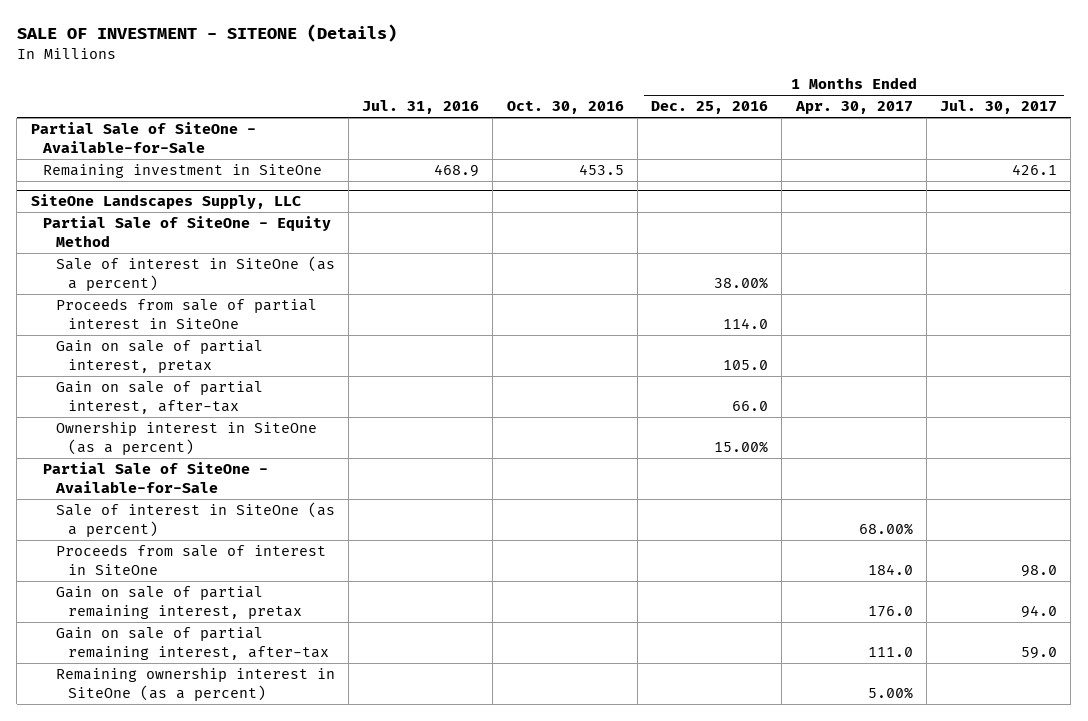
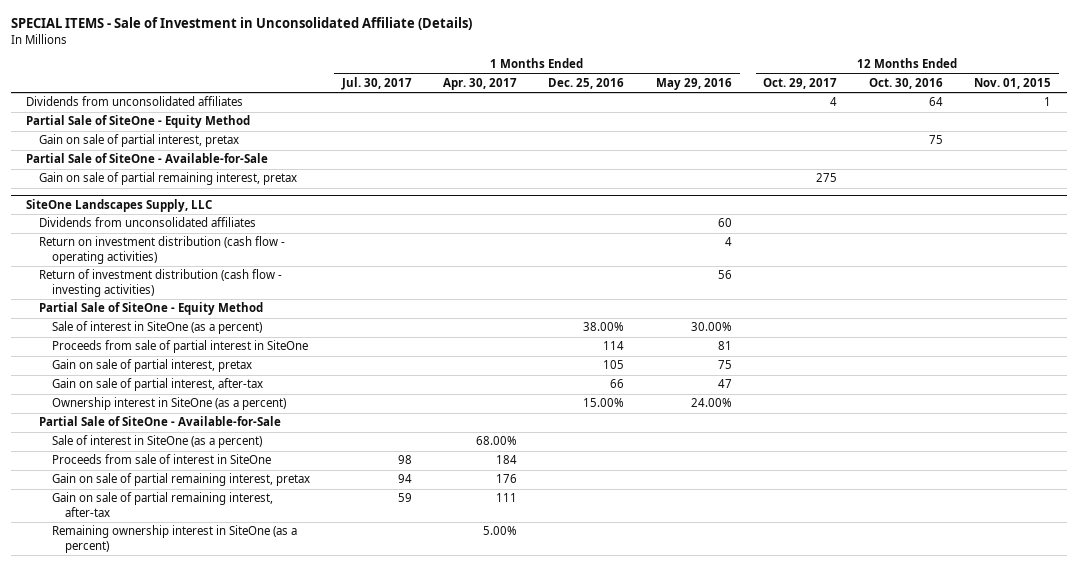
- SALE OF INVESTMENT - SITEONE (Details)
+ SPECIAL ITEMS - Sale of Investment in Unconsolidated Affiliate (Details)
- | Jul. 31, 2016 | Oct. 30, 2016 | 1 Months Ended Dec. 25, 2016 | 1 Months Ended Apr. 30, 2017 | 1 Months Ended Jul. 30, 2017
+ | 1 Months Ended Jul. 30, 2017 | 1 Months Ended Apr. 30, 2017 | 1 Months Ended Dec. 25, 2016 | 1 Months Ended May 29, 2016 | 12 Months Ended Oct. 29, 2017 | 12 Months Ended Oct. 30, 2016 | 12 Months Ended Nov. 01, 2015
+ Dividends from unconsolidated affiliates | | | | | 4 | 64 | 1
+ Partial Sale of SiteOne - Equity Method
+ Gain on sale of partial interest, pretax | | | | | | 75 |
- Remaining investment in SiteOne | 468.9 | 453.5 | | | 426.1
+ Gain on sale of partial remaining interest, pretax | | | | | 275 | |
@ SiteOne Landscapes Supply, LLC
+ Dividends from unconsolidated affiliates | | | | 60 | | |
+ Return on investment distribution (cash flow - operating activities) | | | | 4 | | |
+ Return of investment distribution (cash flow - investing activities) | | | | 56 | | |
- Proceeds from sale of partial interest in SiteOne | | | 114.0 | |
- Gain on sale of partial interest, pretax | | | 105.0 | |
- Gain on sale of partial interest, after-tax | | | 66.0 | |
+ Proceeds from sale of partial interest in SiteOne | | | 114 | 81 | | |
+ Gain on sale of partial interest, pretax | | | 105 | 75 | | |
+ Gain on sale of partial interest, after-tax | | | 66 | 47 | | |
- Proceeds from sale of interest in SiteOne | | | | 184.0 | 98.0
- Gain on sale of partial remaining interest, pretax | | | | 176.0 | 94.0
- Gain on sale of partial remaining interest, after-tax | | | | 111.0 | 59.0
+ Proceeds from sale of interest in SiteOne | 98 | 184 | | | | |
+ Gain on sale of partial remaining interest, pretax | 94 | 176 | | | | |
+ Gain on sale of partial remaining interest, after-tax | 59 | 111 | | | | |

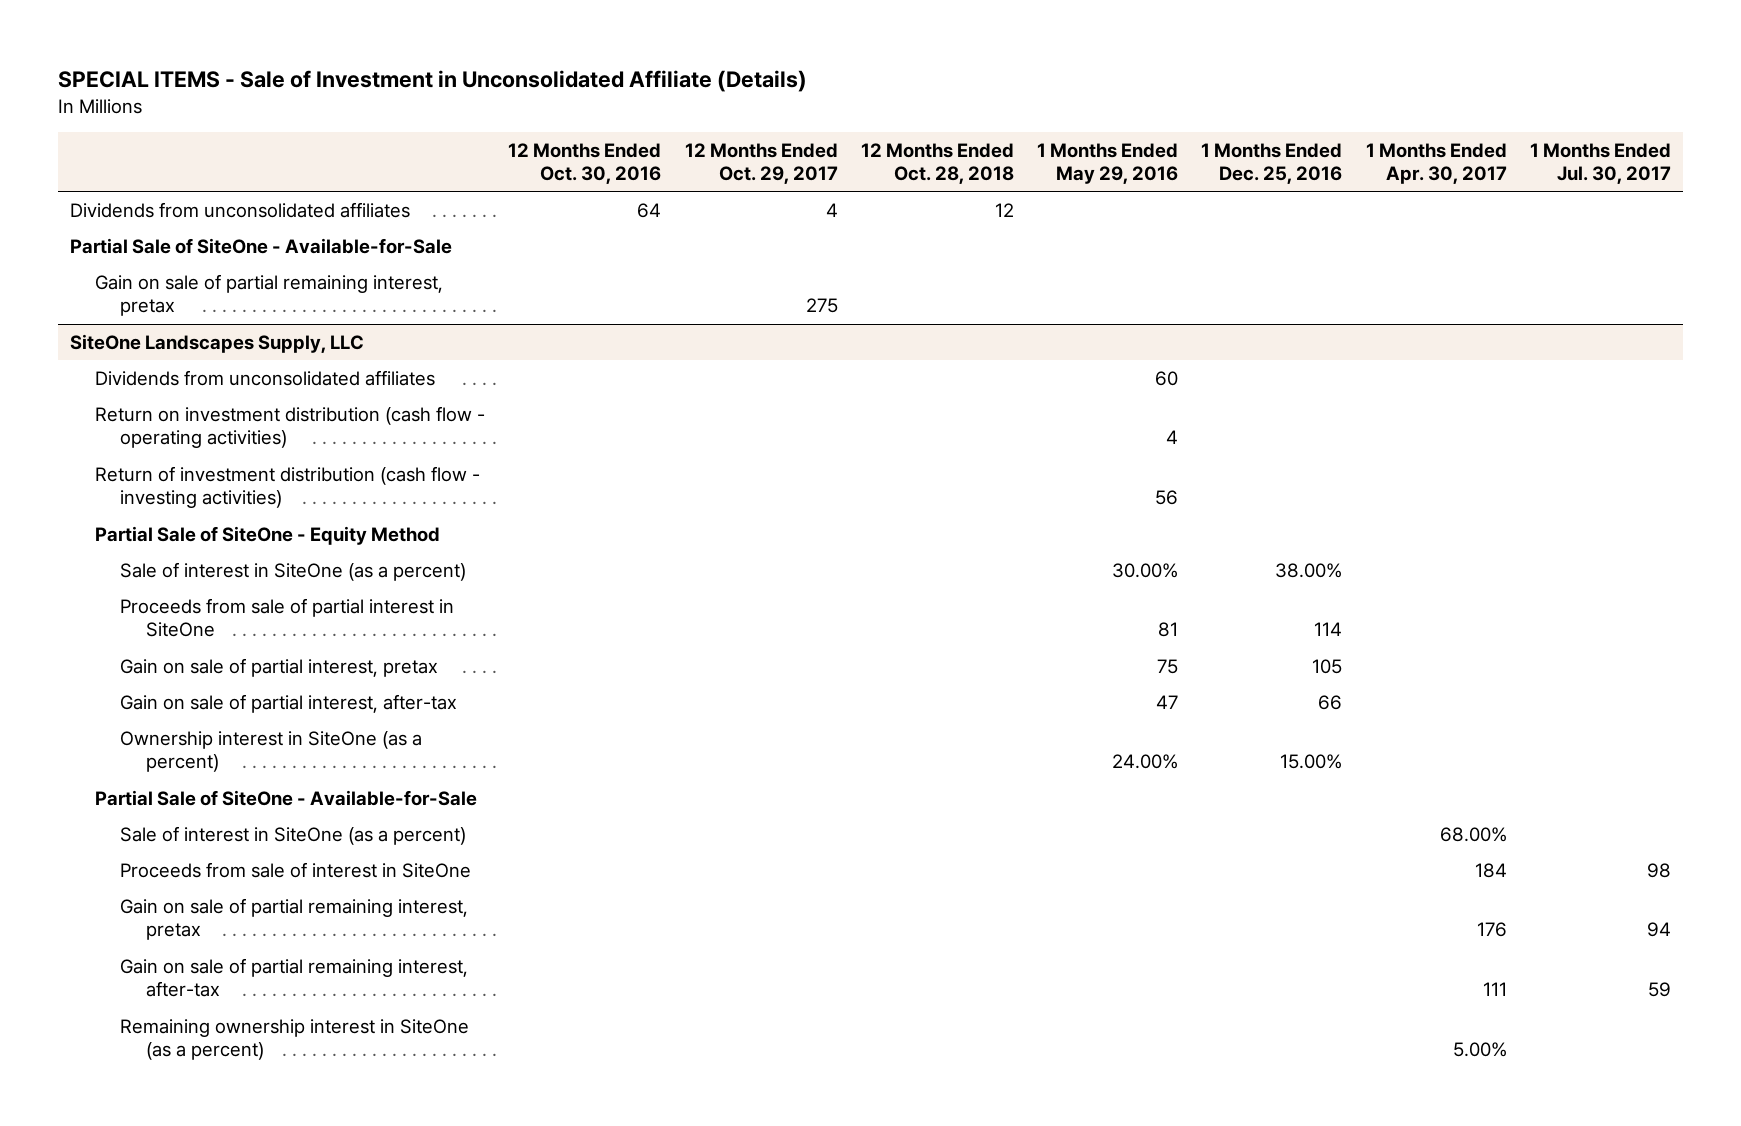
- | 1 Months Ended Jul. 30, 2017 | 1 Months Ended Apr. 30, 2017 | 1 Months Ended Dec. 25, 2016 | 1 Months Ended May 29, 2016 | 12 Months Ended Oct. 29, 2017 | 12 Months Ended Oct. 30, 2016 | 12 Months Ended Nov. 01, 2015
+ | 12 Months Ended Oct. 30, 2016 | 12 Months Ended Oct. 29, 2017 | 12 Months Ended Oct. 28, 2018 | 1 Months Ended May 29, 2016 | 1 Months Ended Dec. 25, 2016 | 1 Months Ended Apr. 30, 2017 | 1 Months Ended Jul. 30, 2017
- Partial Sale of SiteOne - Equity Method
- Gain on sale of partial interest, pretax | | | | | | 75 |

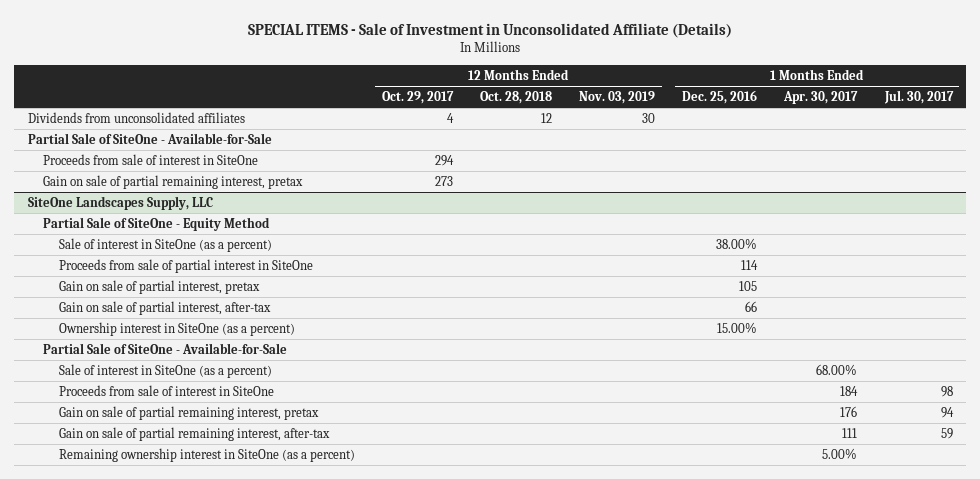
- | 12 Months Ended Oct. 30, 2016 | 12 Months Ended Oct. 29, 2017 | 12 Months Ended Oct. 28, 2018 | 1 Months Ended May 29, 2016 | 1 Months Ended Dec. 25, 2016 | 1 Months Ended Apr. 30, 2017 | 1 Months Ended Jul. 30, 2017
+ | 12 Months Ended Oct. 29, 2017 | 12 Months Ended Oct. 28, 2018 | 12 Months Ended Nov. 03, 2019 | 1 Months Ended Dec. 25, 2016 | 1 Months Ended Apr. 30, 2017 | 1 Months Ended Jul. 30, 2017
- Gain on sale of partial remaining interest, pretax | | 275 | | | | |
+ Proceeds from sale of interest in SiteOne | 294 | | | | |
+ Gain on sale of partial remaining interest, pretax | 273 | | | | |
@ SiteOne Landscapes Supply, LLC
- Dividends from unconsolidated affiliates | | | | 60 | | |
- Return on investment distribution (cash flow - operating activities) | | | | 4 | | |
- Return of investment distribution (cash flow - investing activities) | | | | 56 | | |

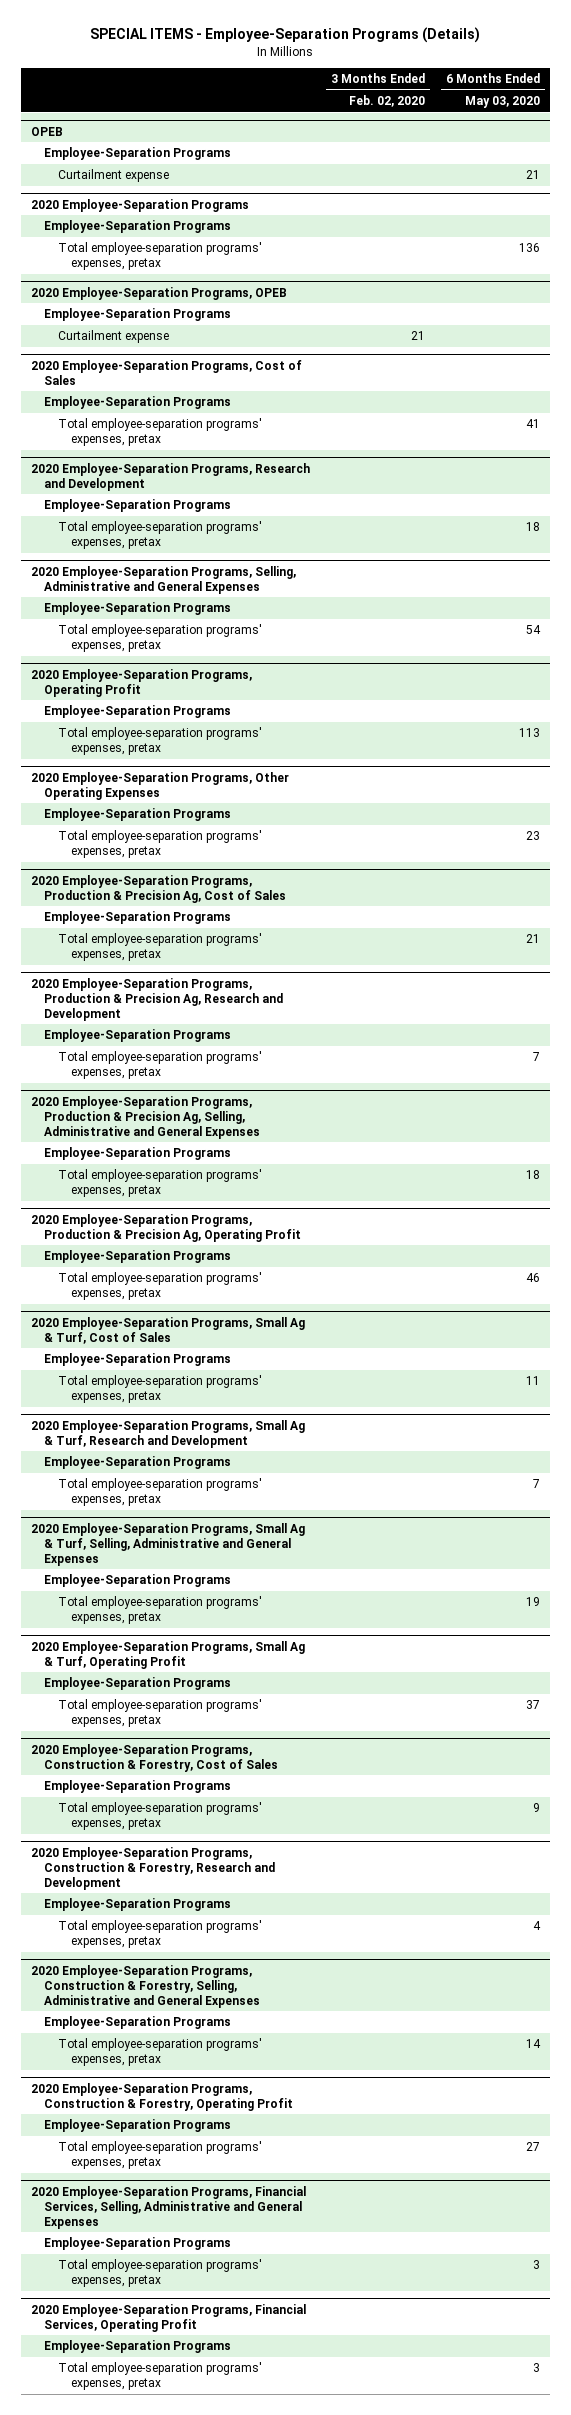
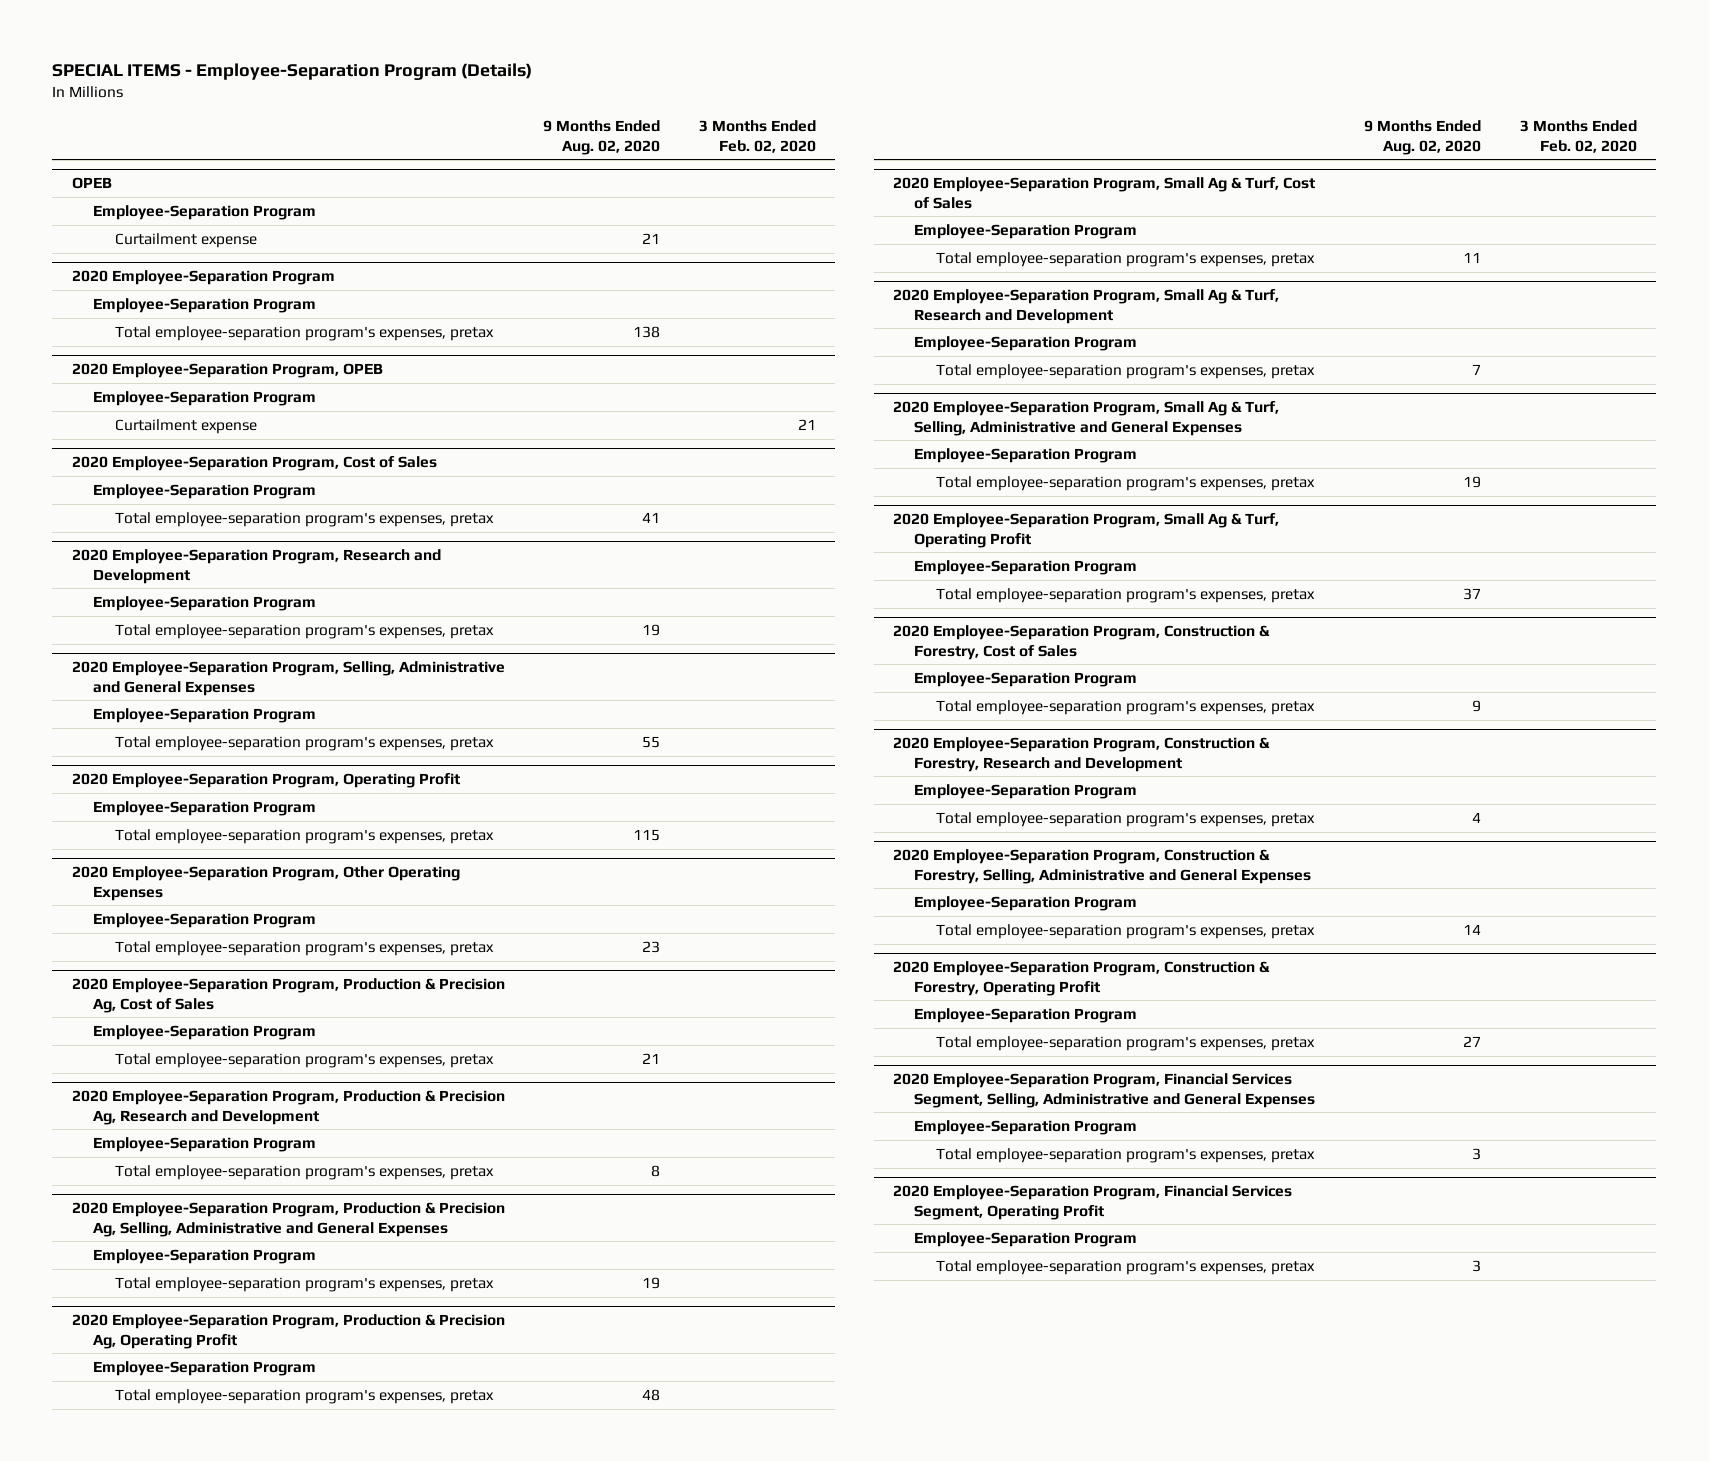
- SPECIAL ITEMS - Employee-Separation Programs (Details)
+ SPECIAL ITEMS - Employee-Separation Program (Details)
- | 3 Months Ended Feb. 02, 2020 | 6 Months Ended May 03, 2020
+ | 9 Months Ended Aug. 02, 2020 | 3 Months Ended Feb. 02, 2020
@ OPEB
- Employee-Separation Programs
+ Employee-Separation Program
- 2020 Employee-Separation Programs
- Employee-Separation Programs
- Total employee-separation programs' expenses, pretax | | 136
- 2020 Employee-Separation Programs, OPEB
- Employee-Separation Programs
+ 2020 Employee-Separation Program
+ Employee-Separation Program
+ Total employee-separation program's expenses, pretax | 138 |
+ 2020 Employee-Separation Program, OPEB
+ Employee-Separation Program
- 2020 Employee-Separation Programs, Cost of Sales
- Employee-Separation Programs
- Total employee-separation programs' expenses, pretax | | 41
- 2020 Employee-Separation Programs, Research and Development
- Employee-Separation Programs
- Total employee-separation programs' expenses, pretax | | 18
- 2020 Employee-Separation Programs, Selling, Administrative and General Expenses
- Employee-Separation Programs
- Total employee-separation programs' expenses, pretax | | 54
- 2020 Employee-Separation Programs, Operating Profit
- Employee-Separation Programs
- Total employee-separation programs' expenses, pretax | | 113
- 2020 Employee-Separation Programs, Other Operating Expenses
- Employee-Separation Programs
- Total employee-separation programs' expenses, pretax | | 23
- 2020 Employee-Separation Programs, Production & Precision Ag, Cost of Sales
- Employee-Separation Programs
- Total employee-separation programs' expenses, pretax | | 21
- 2020 Employee-Separation Programs, Production & Precision Ag, Research and Development
- Employee-Separation Programs
- Total employee-separation programs' expenses, pretax | | 7
- 2020 Employee-Separation Programs, Production & Precision Ag, Selling, Administrative and General Expenses
- Employee-Separation Programs
- Total employee-separation programs' expenses, pretax | | 18
- 2020 Employee-Separation Programs, Production & Precision Ag, Operating Profit
- Employee-Separation Programs
- Total employee-separation programs' expenses, pretax | | 46
- 2020 Employee-Separation Programs, Small Ag & Turf, Cost of Sales
- Employee-Separation Programs
- Total employee-separation programs' expenses, pretax | | 11
- 2020 Employee-Separation Programs, Small Ag & Turf, Research and Development
- Employee-Separation Programs
- Total employee-separation programs' expenses, pretax | | 7
- 2020 Employee-Separation Programs, Small Ag & Turf, Selling, Administrative and General Expenses
- Employee-Separation Programs
- Total employee-separation programs' expenses, pretax | | 19
- 2020 Employee-Separation Programs, Small Ag & Turf, Operating Profit
- Employee-Separation Programs
- Total employee-separation programs' expenses, pretax | | 37
- 2020 Employee-Separation Programs, Construction & Forestry, Cost of Sales
- Employee-Separation Programs
- Total employee-separation programs' expenses, pretax | | 9
- 2020 Employee-Separation Programs, Construction & Forestry, Research and Development
- Employee-Separation Programs
- Total employee-separation programs' expenses, pretax | | 4
- 2020 Employee-Separation Programs, Construction & Forestry, Selling, Administrative and General Expenses
- Employee-Separation Programs
- Total employee-separation programs' expenses, pretax | | 14
- 2020 Employee-Separation Programs, Construction & Forestry, Operating Profit
- Employee-Separation Programs
- Total employee-separation programs' expenses, pretax | | 27
- 2020 Employee-Separation Programs, Financial Services, Selling, Administrative and General Expenses
- Employee-Separation Programs
- Total employee-separation programs' expenses, pretax | | 3
- 2020 Employee-Separation Programs, Financial Services, Operating Profit
- Employee-Separation Programs
- Total employee-separation programs' expenses, pretax | | 3
+ 2020 Employee-Separation Program, Cost of Sales
+ Employee-Separation Program
+ Total employee-separation program's expenses, pretax | 41 |
+ 2020 Employee-Separation Program, Research and Development
+ Employee-Separation Program
+ Total employee-separation program's expenses, pretax | 19 |
+ 2020 Employee-Separation Program, Selling, Administrative and General Expenses
+ Employee-Separation Program
+ Total employee-separation program's expenses, pretax | 55 |
+ 2020 Employee-Separation Program, Operating Profit
+ Employee-Separation Program
+ Total employee-separation program's expenses, pretax | 115 |
+ 2020 Employee-Separation Program, Other Operating Expenses
+ Employee-Separation Program
+ Total employee-separation program's expenses, pretax | 23 |
+ 2020 Employee-Separation Program, Production & Precision Ag, Cost of Sales
+ Employee-Separation Program
+ Total employee-separation program's expenses, pretax | 21 |
+ 2020 Employee-Separation Program, Production & Precision Ag, Research and Development
+ Employee-Separation Program
+ Total employee-separation program's expenses, pretax | 8 |
+ 2020 Employee-Separation Program, Production & Precision Ag, Selling, Administrative and General Expenses
+ Employee-Separation Program
+ Total employee-separation program's expenses, pretax | 19 |
+ 2020 Employee-Separation Program, Production & Precision Ag, Operating Profit
+ Employee-Separation Program
+ Total employee-separation program's expenses, pretax | 48 |
+ 2020 Employee-Separation Program, Small Ag & Turf, Cost of Sales
+ Employee-Separation Program
+ Total employee-separation program's expenses, pretax | 11 |
+ 2020 Employee-Separation Program, Small Ag & Turf, Research and Development
+ Employee-Separation Program
+ Total employee-separation program's expenses, pretax | 7 |
+ 2020 Employee-Separation Program, Small Ag & Turf, Selling, Administrative and General Expenses
+ Employee-Separation Program
+ Total employee-separation program's expenses, pretax | 19 |
+ 2020 Employee-Separation Program, Small Ag & Turf, Operating Profit
+ Employee-Separation Program
+ Total employee-separation program's expenses, pretax | 37 |
+ 2020 Employee-Separation Program, Construction & Forestry, Cost of Sales
+ Employee-Separation Program
+ Total employee-separation program's expenses, pretax | 9 |
+ 2020 Employee-Separation Program, Construction & Forestry, Research and Development
+ Employee-Separation Program
+ Total employee-separation program's expenses, pretax | 4 |
+ 2020 Employee-Separation Program, Construction & Forestry, Selling, Administrative and General Expenses
+ Employee-Separation Program
+ Total employee-separation program's expenses, pretax | 14 |
+ 2020 Employee-Separation Program, Construction & Forestry, Operating Profit
+ Employee-Separation Program
+ Total employee-separation program's expenses, pretax | 27 |
+ 2020 Employee-Separation Program, Financial Services Segment, Selling, Administrative and General Expenses
+ Employee-Separation Program
+ Total employee-separation program's expenses, pretax | 3 |
+ 2020 Employee-Separation Program, Financial Services Segment, Operating Profit
+ Employee-Separation Program
+ Total employee-separation program's expenses, pretax | 3 |

